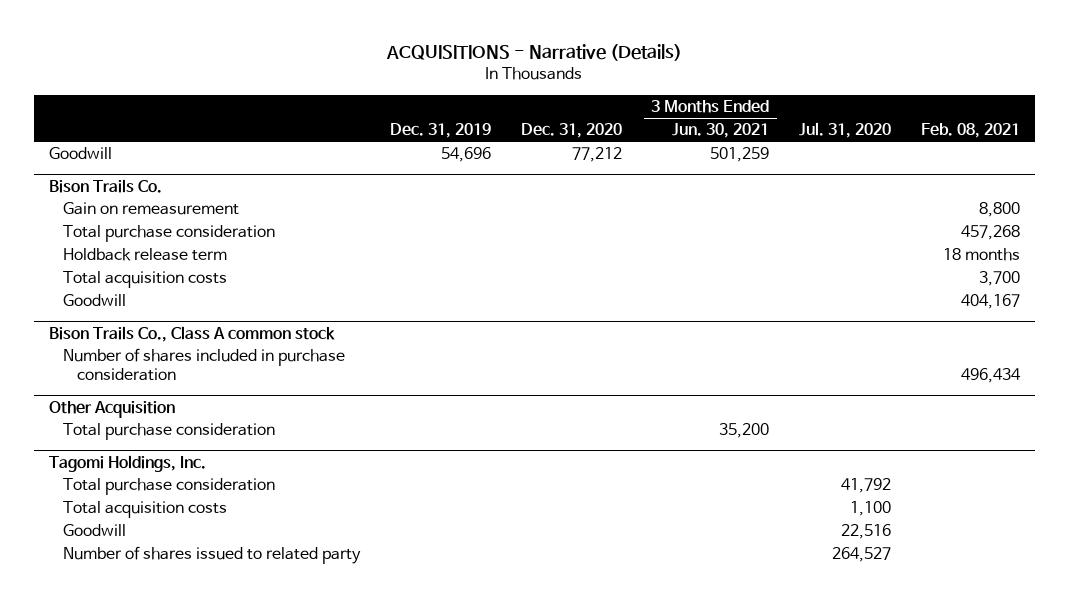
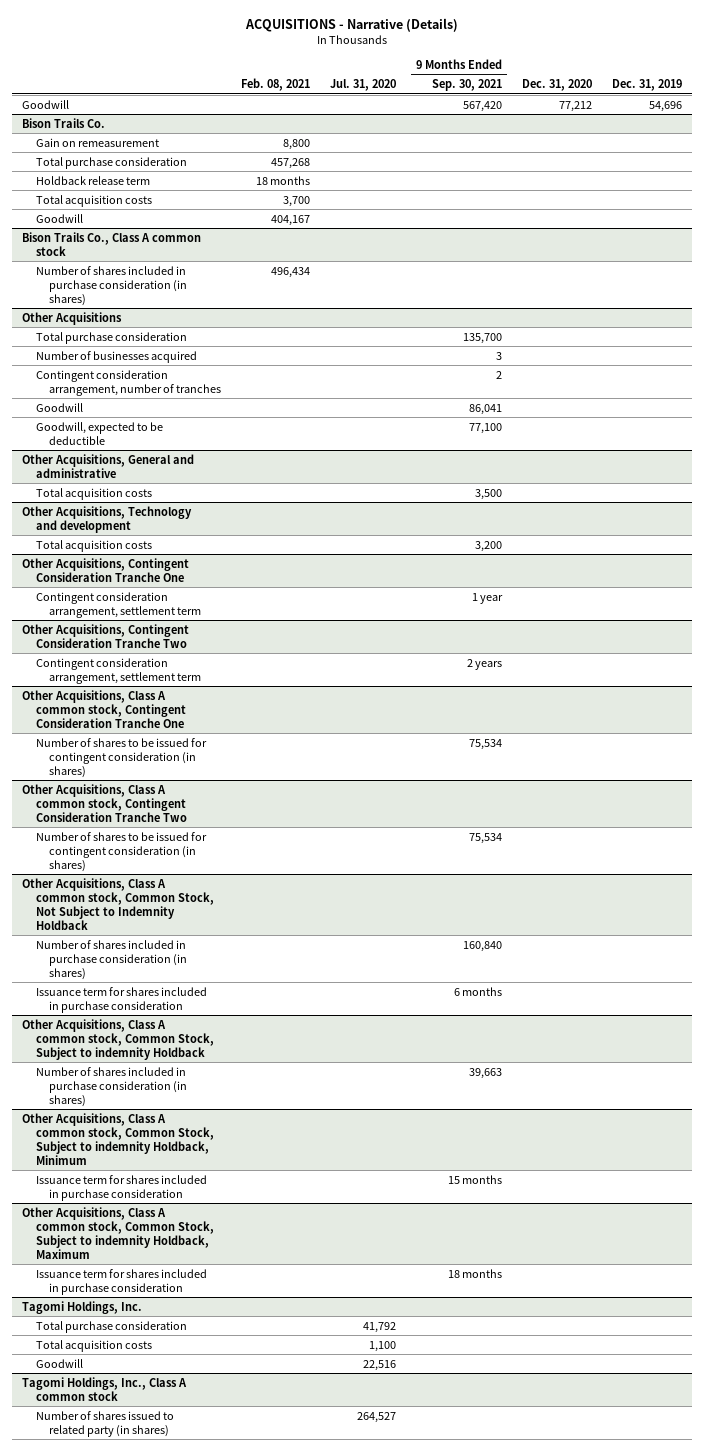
- | Dec. 31, 2019 | Dec. 31, 2020 | 3 Months Ended Jun. 30, 2021 | Jul. 31, 2020 | Feb. 08, 2021
+ | Feb. 08, 2021 | Jul. 31, 2020 | 9 Months Ended Sep. 30, 2021 | Dec. 31, 2020 | Dec. 31, 2019
@ Bison Trails Co., Class A common stock
- Number of shares included in purchase consideration | | | | | 496,434
- Other Acquisition
@ Bison Trails Co., Class A common stock
+ Number of shares included in purchase consideration (in shares) | 496,434 | | | |
+ Other Acquisitions
+ Number of businesses acquired | | | 3 | |
+ Contingent consideration arrangement, number of tranches | | | 2 | |
+ Goodwill | | | 86,041 | |
+ Goodwill, expected to be deductible | | | 77,100 | |
+ Other Acquisitions, General and administrative
+ Total acquisition costs | | | 3,500 | |
+ Other Acquisitions, Technology and development
+ Total acquisition costs | | | 3,200 | |
+ Other Acquisitions, Contingent Consideration Tranche One
+ Contingent consideration arrangement, settlement term | | | 1 year | |
+ Other Acquisitions, Contingent Consideration Tranche Two
+ Contingent consideration arrangement, settlement term | | | 2 years | |
+ Other Acquisitions, Class A common stock, Contingent Consideration Tranche One
+ Number of shares to be issued for contingent consideration (in shares) | | | 75,534 | |
+ Other Acquisitions, Class A common stock, Contingent Consideration Tranche Two
+ Number of shares to be issued for contingent consideration (in shares) | | | 75,534 | |
+ Other Acquisitions, Class A common stock, Common Stock, Not Subject to Indemnity Holdback
+ Number of shares included in purchase consideration (in shares) | | | 160,840 | |
+ Issuance term for shares included in purchase consideration | | | 6 months | |
+ Other Acquisitions, Class A common stock, Common Stock, Subject to indemnity Holdback
+ Number of shares included in purchase consideration (in shares) | | | 39,663 | |
+ Other Acquisitions, Class A common stock, Common Stock, Subject to indemnity Holdback, Minimum
+ Issuance term for shares included in purchase consideration | | | 15 months | |
+ Other Acquisitions, Class A common stock, Common Stock, Subject to indemnity Holdback, Maximum
+ Issuance term for shares included in purchase consideration | | | 18 months | |
@ Tagomi Holdings, Inc.
- Number of shares issued to related party | | | | 264,527 |
+ Tagomi Holdings, Inc., Class A common stock
+ Number of shares issued to related party (in shares) | | 264,527 | | |

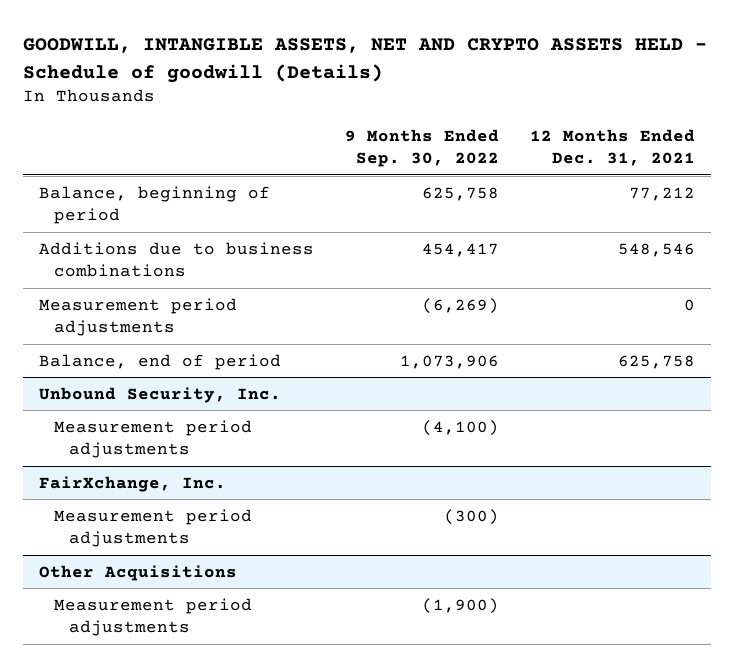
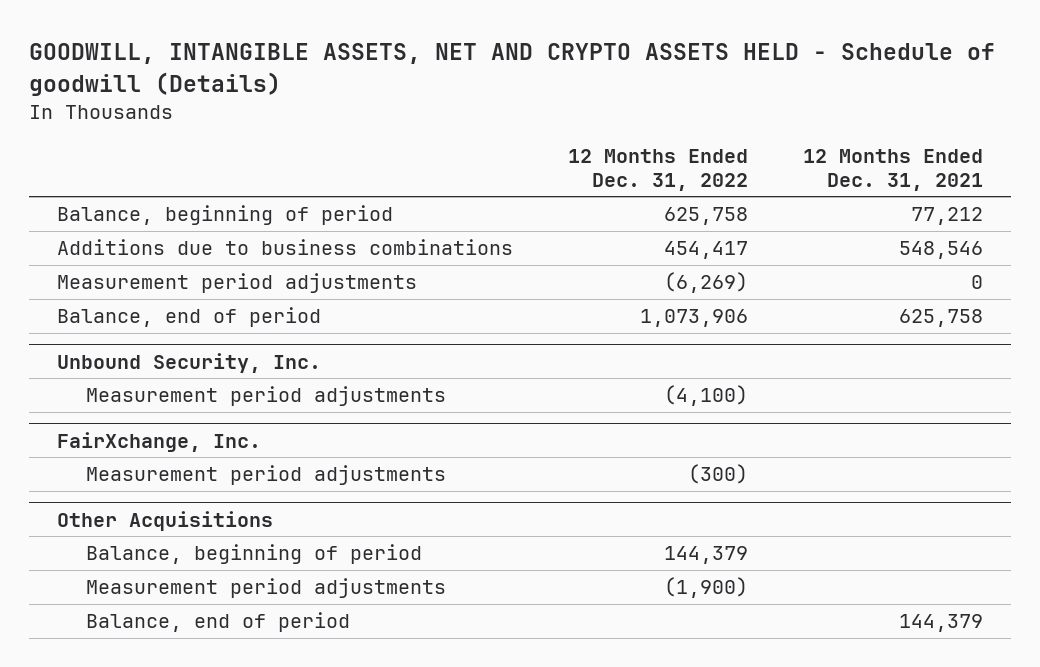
- | 9 Months Ended Sep. 30, 2022 | 12 Months Ended Dec. 31, 2021
+ | 12 Months Ended Dec. 31, 2022 | 12 Months Ended Dec. 31, 2021
@ Other Acquisitions
+ Balance, beginning of period | 144,379 |
+ Balance, end of period | | 144,379

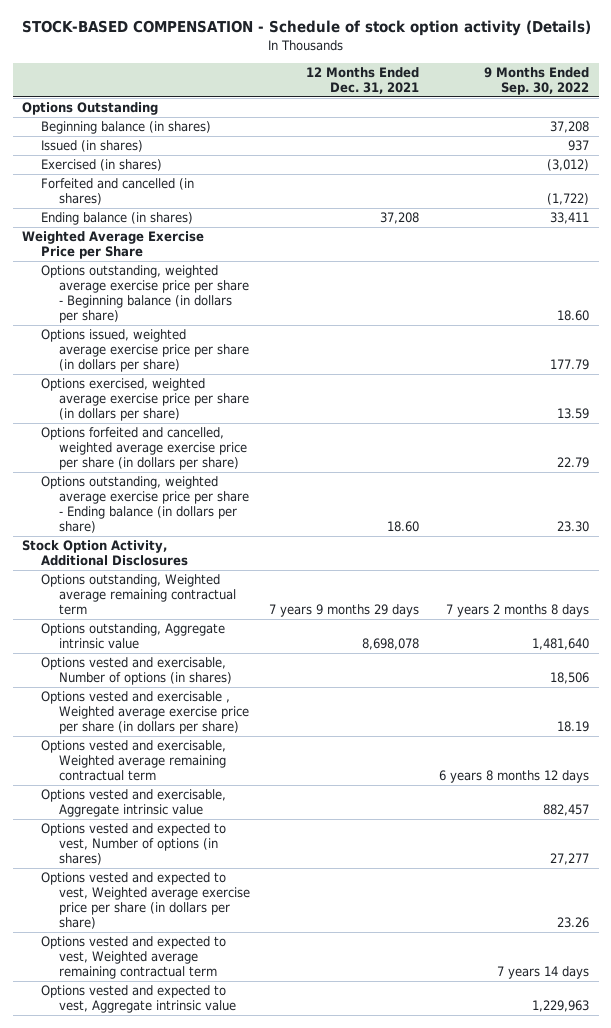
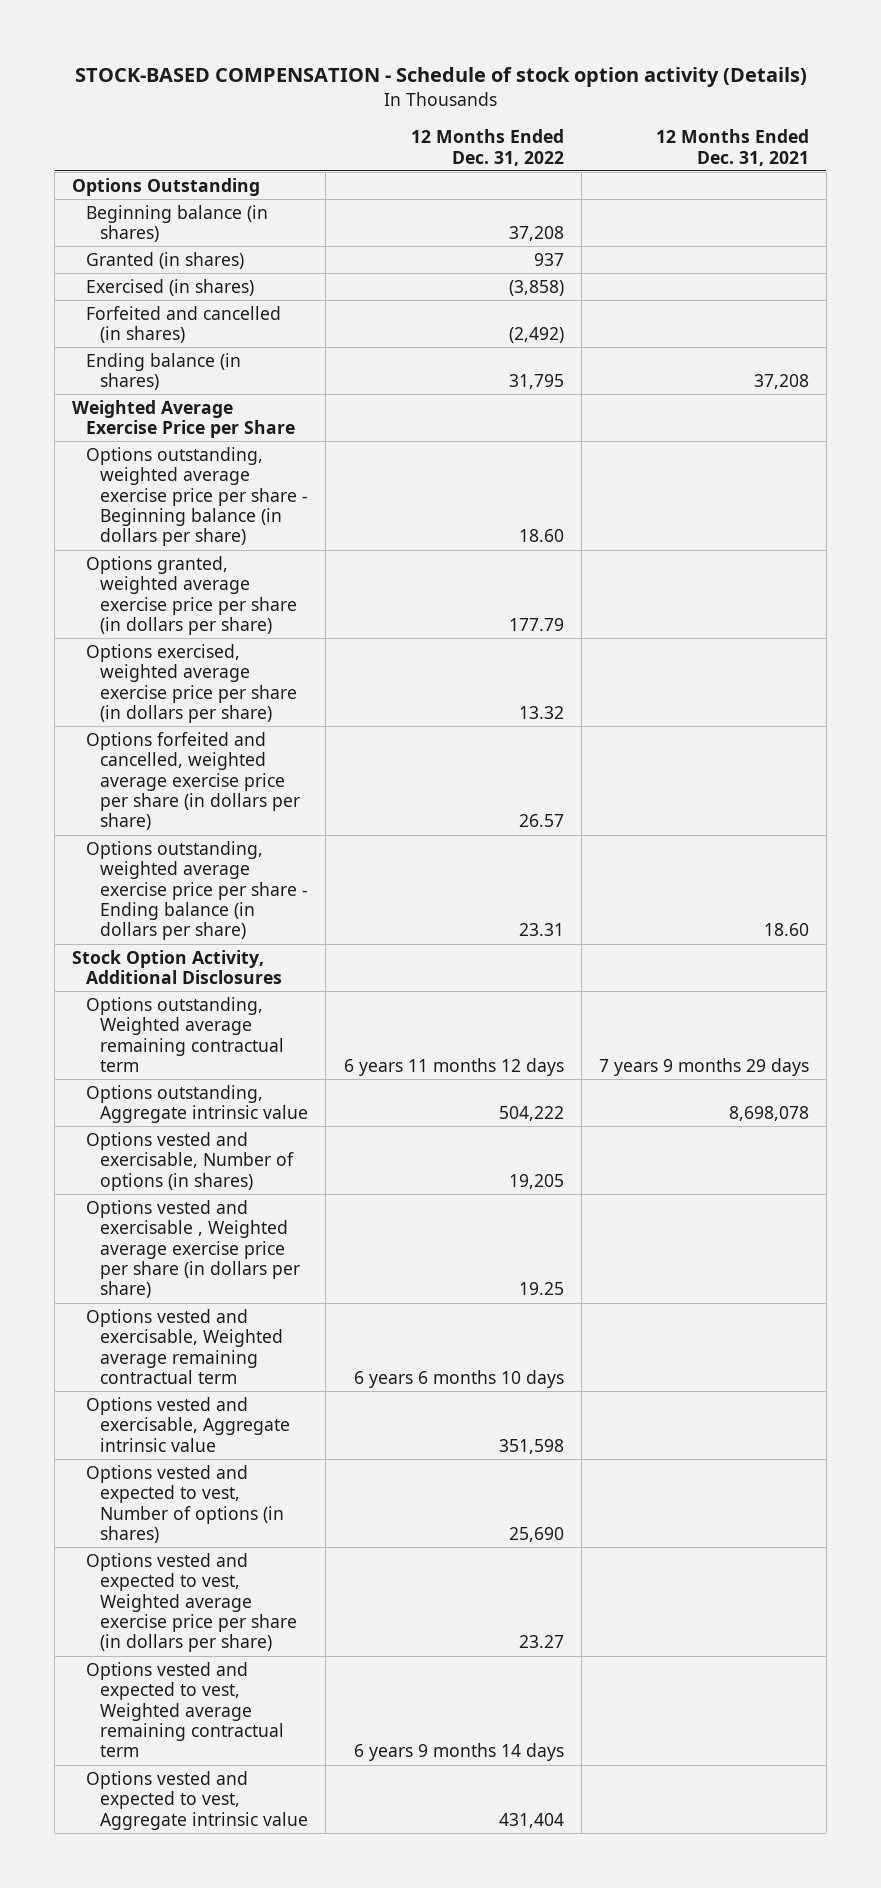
- | 12 Months Ended Dec. 31, 2021 | 9 Months Ended Sep. 30, 2022
+ | 12 Months Ended Dec. 31, 2022 | 12 Months Ended Dec. 31, 2021
- Issued (in shares) | | 937
+ Granted (in shares) | 937 |
- Options issued, weighted average exercise price per share (in dollars per share) | | 177.79
+ Options granted, weighted average exercise price per share (in dollars per share) | 177.79 |

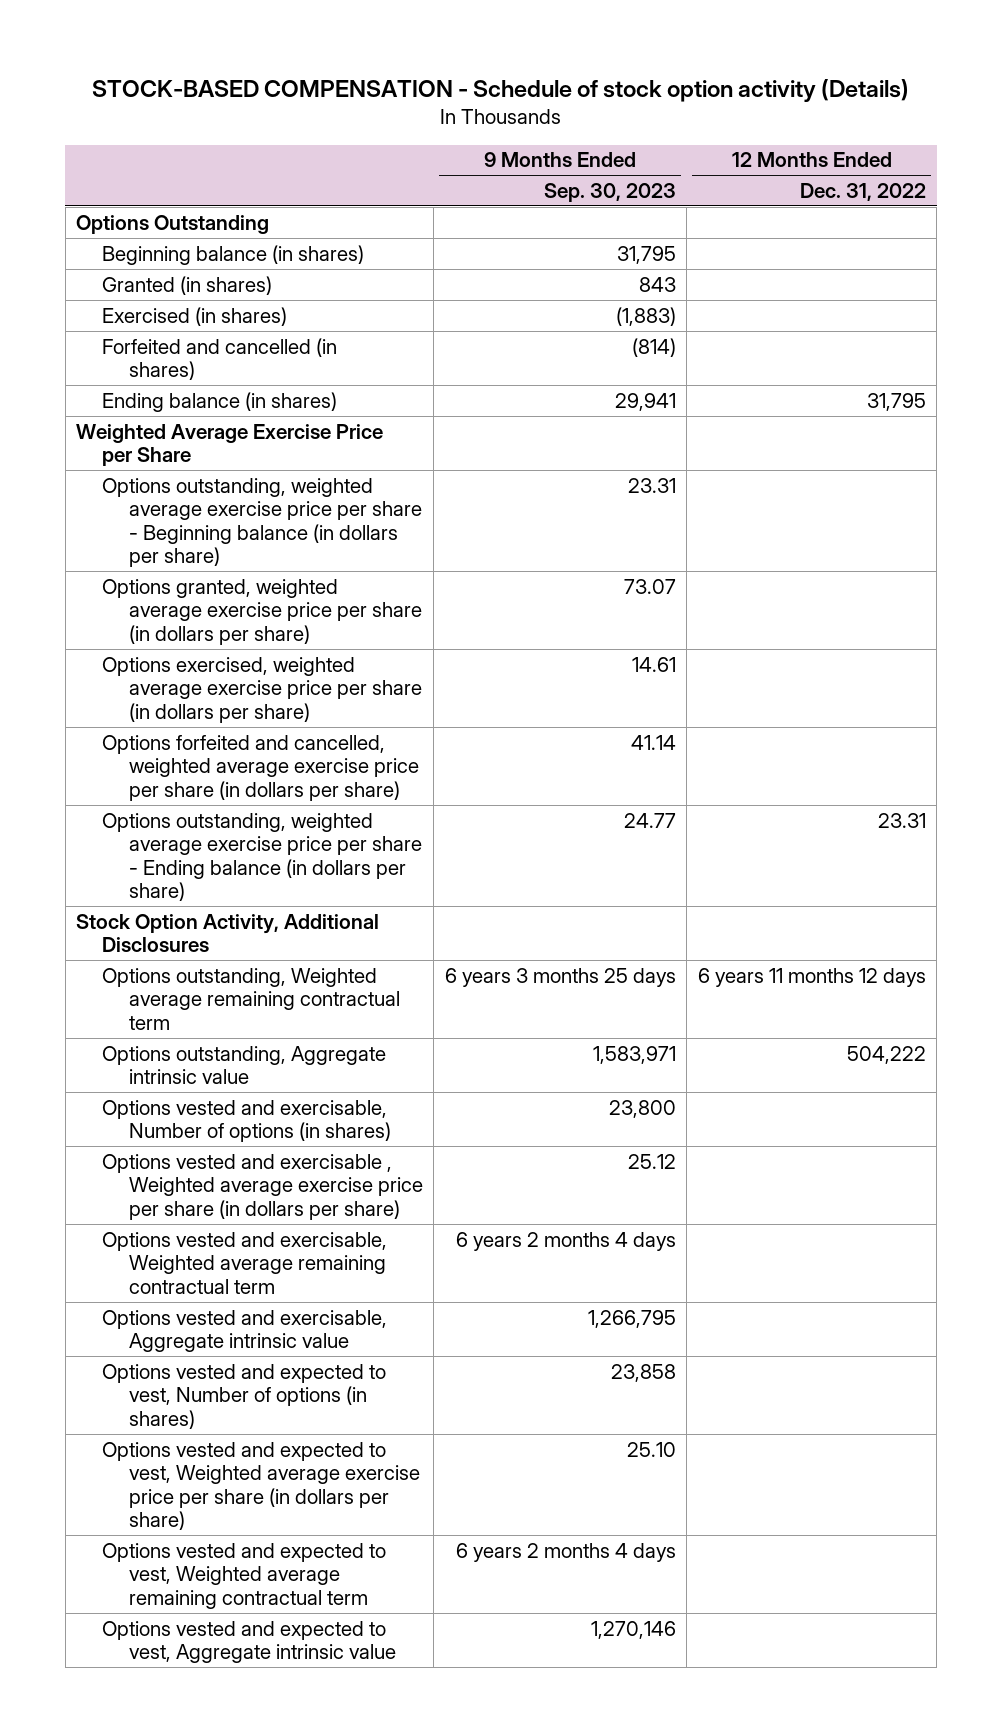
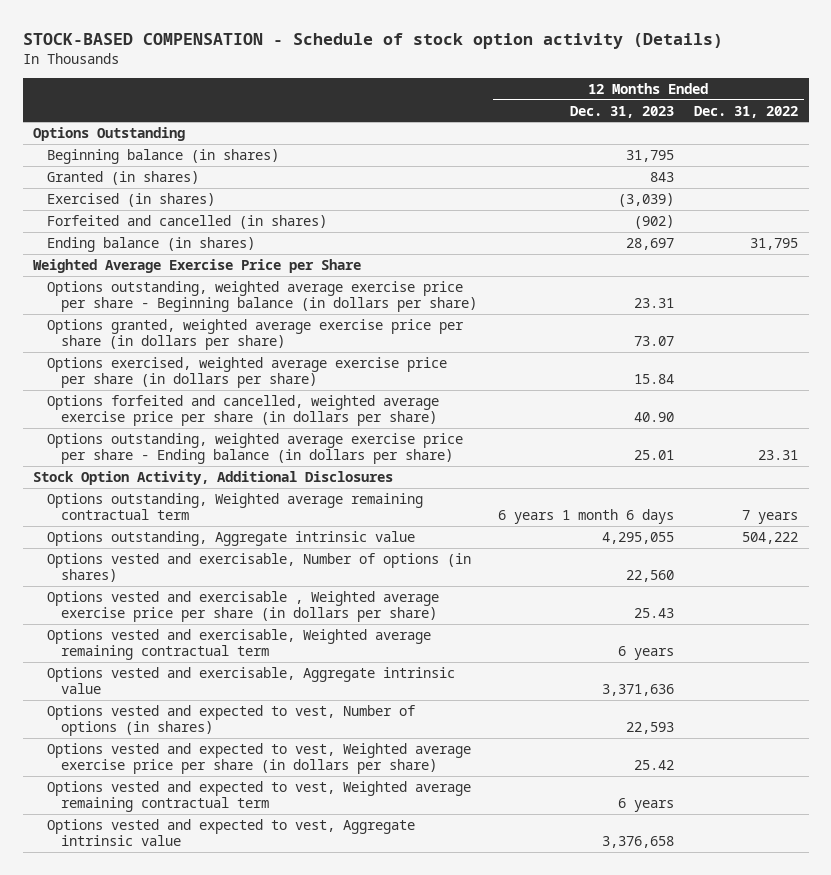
- | 9 Months Ended Sep. 30, 2023 | 12 Months Ended Dec. 31, 2022
+ | 12 Months Ended Dec. 31, 2023 | 12 Months Ended Dec. 31, 2022
- Options outstanding, Weighted average remaining contractual term | 6 years 3 months 25 days | 6 years 11 months 12 days
+ Options outstanding, Weighted average remaining contractual term | 6 years 1 month 6 days | 7 years

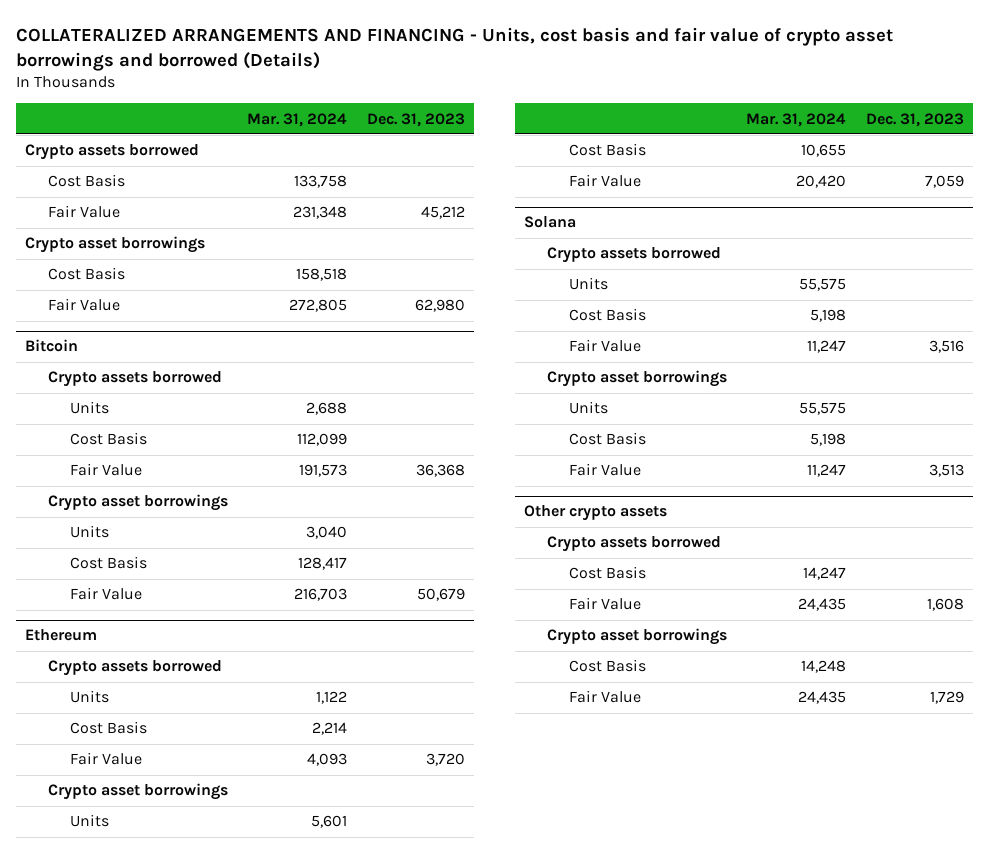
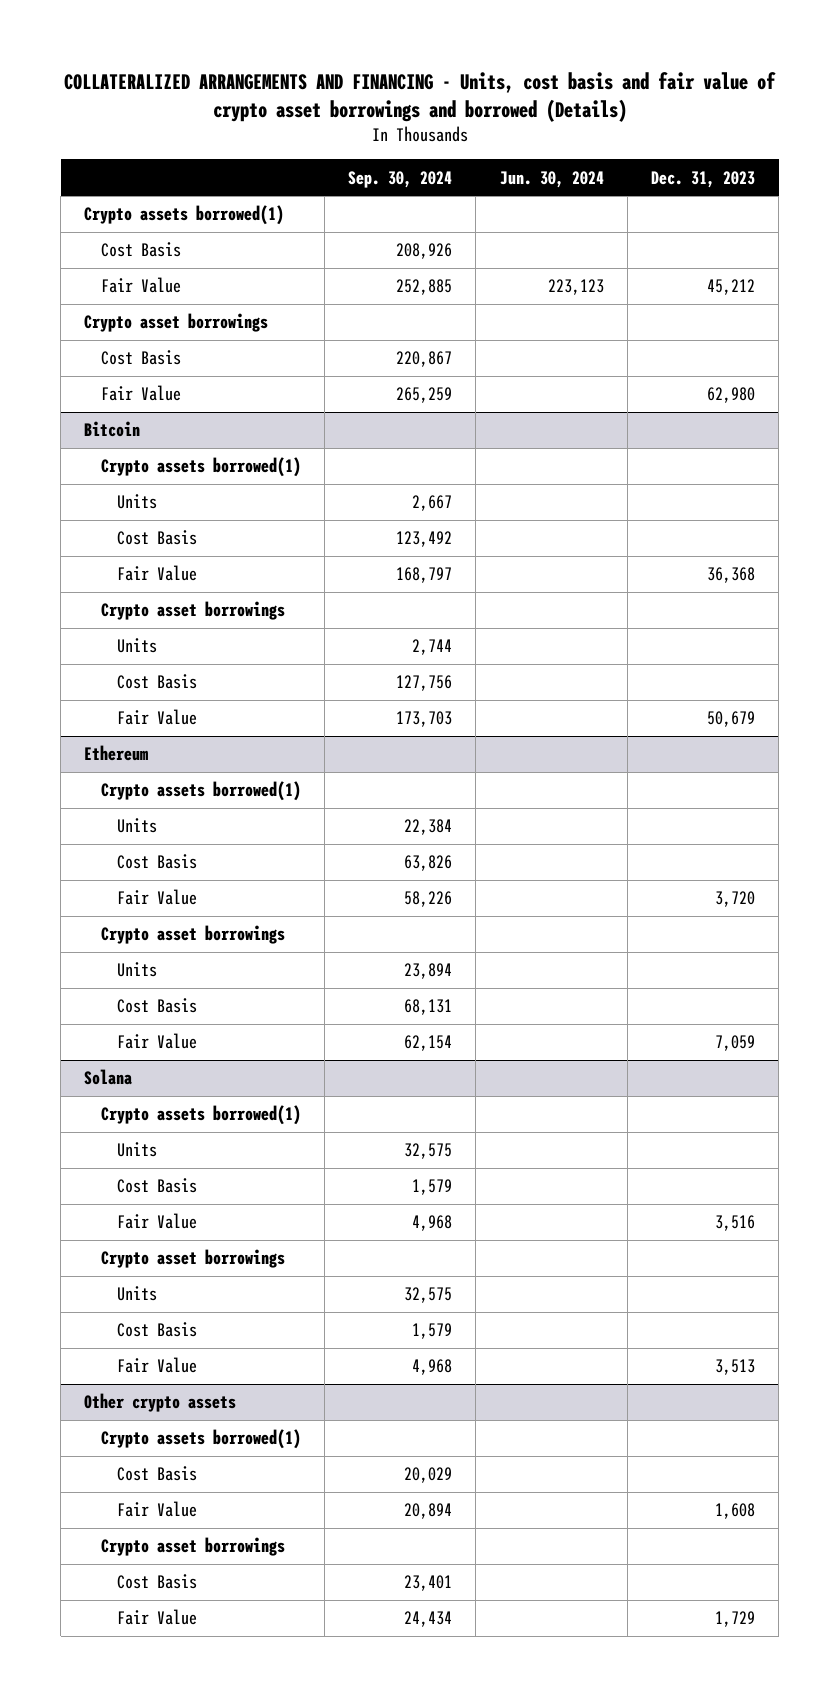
- | Mar. 31, 2024 | Dec. 31, 2023
+ | Sep. 30, 2024 | Jun. 30, 2024 | Dec. 31, 2023
- Crypto assets borrowed
+ Crypto assets borrowed(1)
@ Bitcoin
- Crypto assets borrowed
+ Crypto assets borrowed(1)
@ Ethereum
- Crypto assets borrowed
+ Crypto assets borrowed(1)
@ Solana
- Crypto assets borrowed
+ Crypto assets borrowed(1)
@ Other crypto assets
- Crypto assets borrowed
+ Crypto assets borrowed(1)

